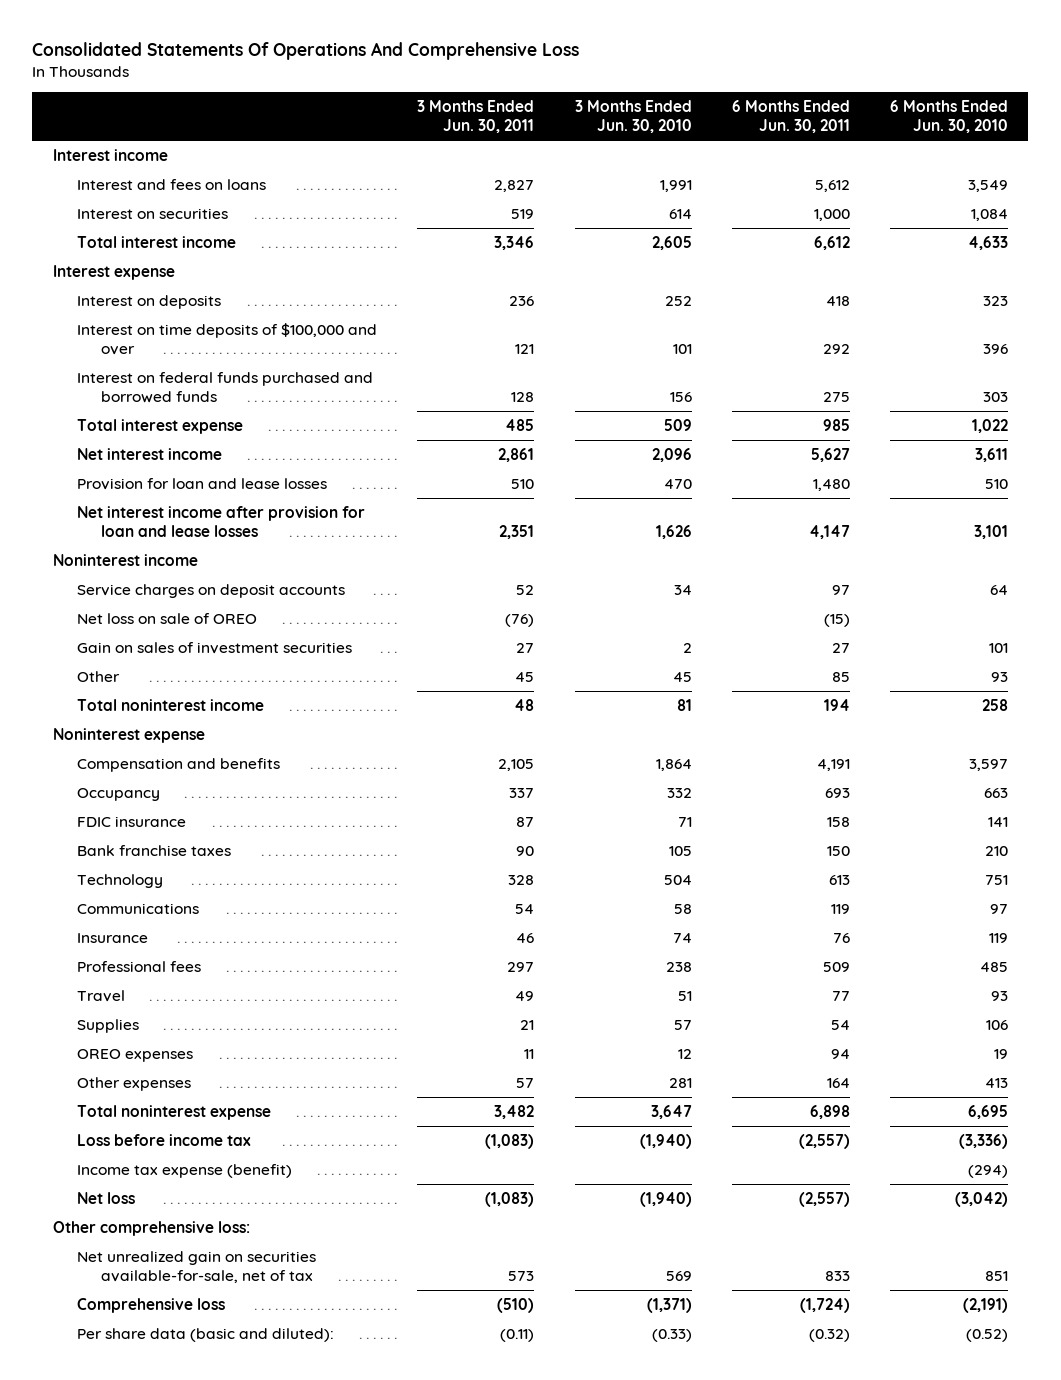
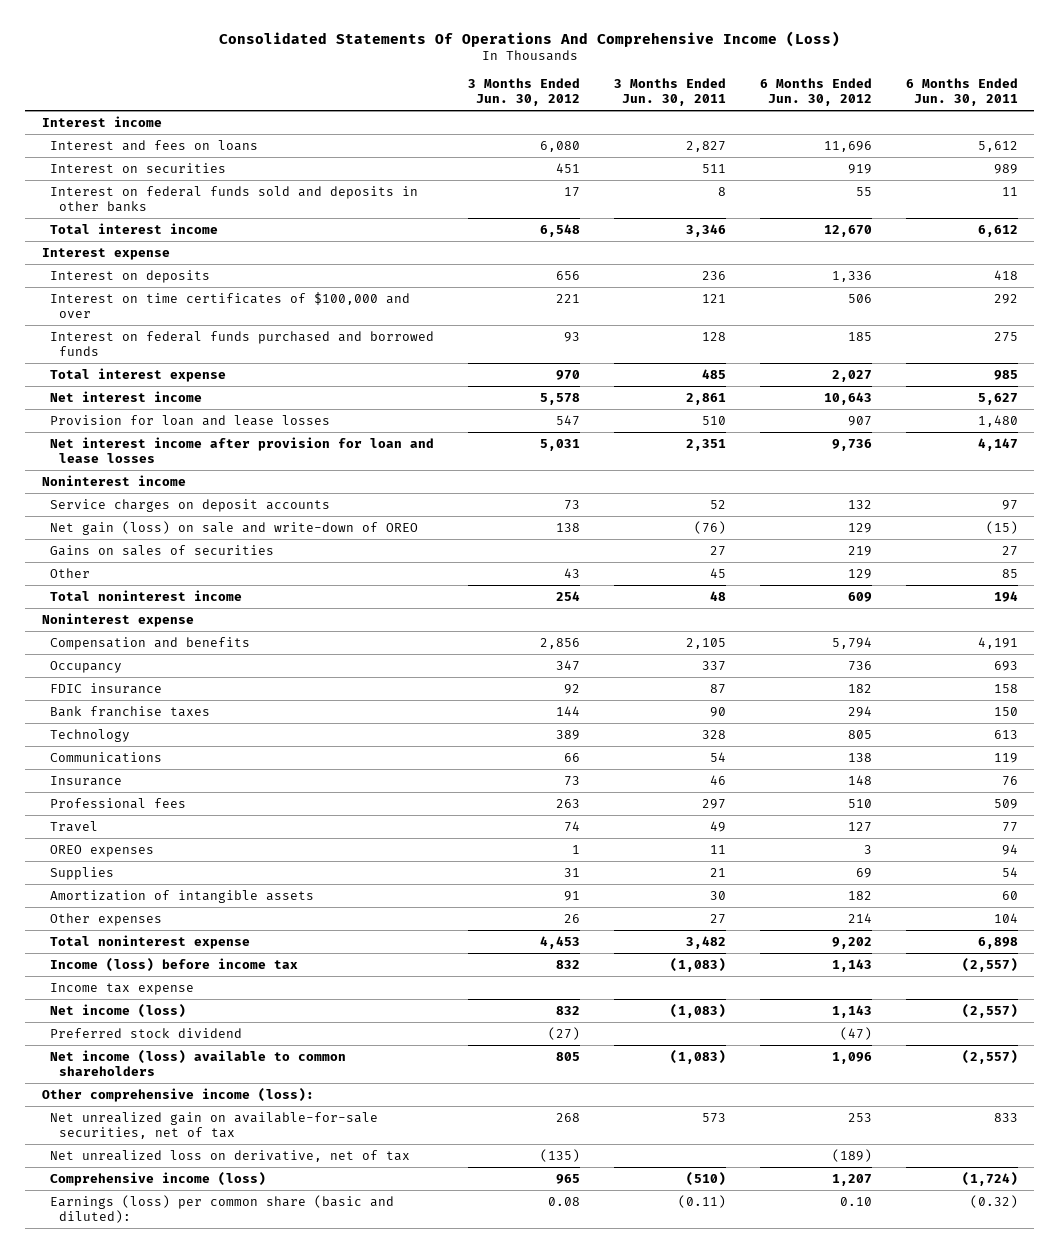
- Consolidated Statements Of Operations And Comprehensive Loss
+ Consolidated Statements Of Operations And Comprehensive Income (Loss)
- | 3 Months Ended Jun. 30, 2011 | 3 Months Ended Jun. 30, 2010 | 6 Months Ended Jun. 30, 2011 | 6 Months Ended Jun. 30, 2010
+ | 3 Months Ended Jun. 30, 2012 | 3 Months Ended Jun. 30, 2011 | 6 Months Ended Jun. 30, 2012 | 6 Months Ended Jun. 30, 2011
- Interest on securities | 519 | 614 | 1,000 | 1,084
+ Interest on securities | 451 | 511 | 919 | 989
+ Interest on federal funds sold and deposits in other banks | 17 | 8 | 55 | 11
- Interest on time deposits of $100,000 and over | 121 | 101 | 292 | 396
+ Interest on time certificates of $100,000 and over | 221 | 121 | 506 | 292
- Net loss on sale of OREO | (76) | | (15) |
- Gain on sales of investment securities | 27 | 2 | 27 | 101
+ Net gain (loss) on sale and write-down of OREO | 138 | (76) | 129 | (15)
+ Gains on sales of securities | | 27 | 219 | 27
- Other expenses | 57 | 281 | 164 | 413
moved down: Supplies | 31 | 21 | 69 | 54
+ Amortization of intangible assets | 91 | 30 | 182 | 60
+ Other expenses | 26 | 27 | 214 | 104
- Loss before income tax | (1,083) | (1,940) | (2,557) | (3,336)
- Income tax expense (benefit) | | | | (294)
- Net loss | (1,083) | (1,940) | (2,557) | (3,042)
- Other comprehensive loss:
- Net unrealized gain on securities available-for-sale, net of tax | 573 | 569 | 833 | 851
- Comprehensive loss | (510) | (1,371) | (1,724) | (2,191)
- Per share data (basic and diluted): | (0.11) | (0.33) | (0.32) | (0.52)
+ Income (loss) before income tax | 832 | (1,083) | 1,143 | (2,557)
+ Income tax expense
+ Net income (loss) | 832 | (1,083) | 1,143 | (2,557)
+ Preferred stock dividend | (27) | | (47) |
+ Net income (loss) available to common shareholders | 805 | (1,083) | 1,096 | (2,557)
+ Other comprehensive income (loss):
+ Net unrealized gain on available-for-sale securities, net of tax | 268 | 573 | 253 | 833
+ Net unrealized loss on derivative, net of tax | (135) | | (189) |
+ Comprehensive income (loss) | 965 | (510) | 1,207 | (1,724)
+ Earnings (loss) per common share (basic and diluted): | 0.08 | (0.11) | 0.10 | (0.32)

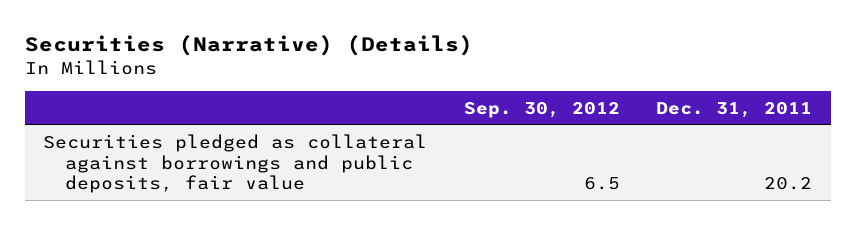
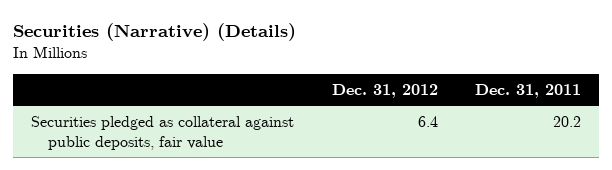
- | Sep. 30, 2012 | Dec. 31, 2011
+ | Dec. 31, 2012 | Dec. 31, 2011
- Securities pledged as collateral against borrowings and public deposits, fair value | 6.5 | 20.2
+ Securities pledged as collateral against public deposits, fair value | 6.4 | 20.2

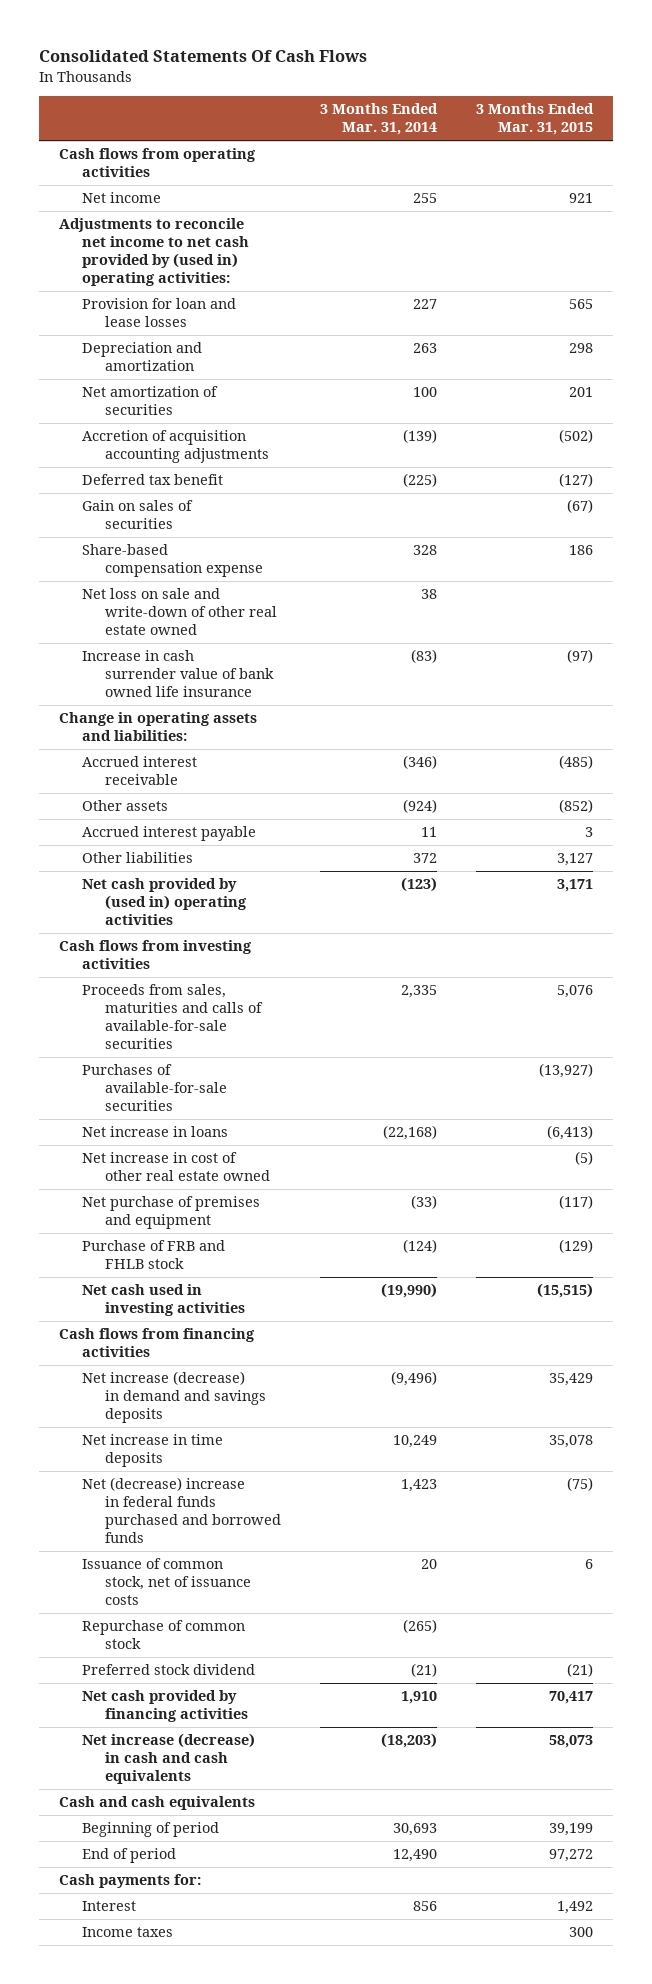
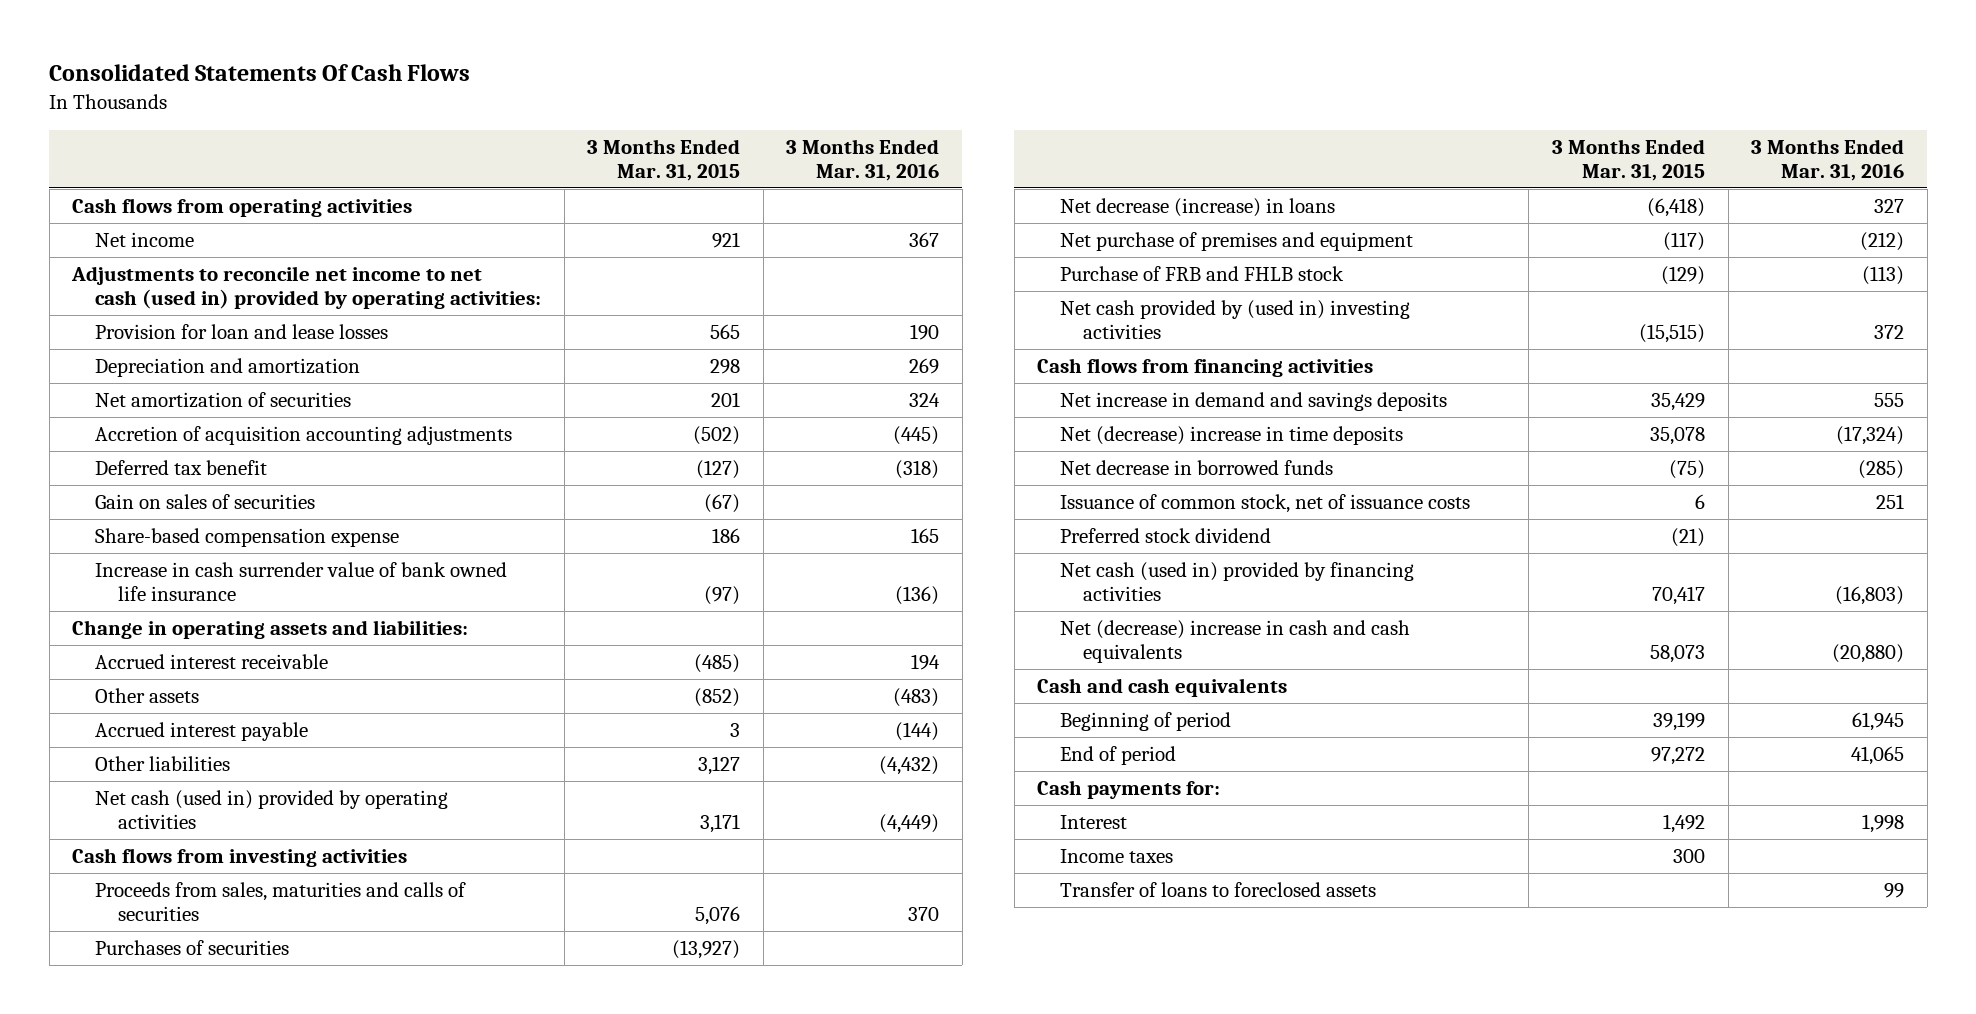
- | 3 Months Ended Mar. 31, 2014 | 3 Months Ended Mar. 31, 2015
+ | 3 Months Ended Mar. 31, 2015 | 3 Months Ended Mar. 31, 2016
- Adjustments to reconcile net income to net cash provided by (used in) operating activities:
+ Adjustments to reconcile net income to net cash (used in) provided by operating activities:
- Net loss on sale and write-down of other real estate owned | 38 |
- Net cash provided by (used in) operating activities | (123) | 3,171
+ Net cash (used in) provided by operating activities | 3,171 | (4,449)
- Proceeds from sales, maturities and calls of available-for-sale securities | 2,335 | 5,076
- Purchases of available-for-sale securities | | (13,927)
- Net increase in loans | (22,168) | (6,413)
- Net increase in cost of other real estate owned | | (5)
+ Proceeds from sales, maturities and calls of securities | 5,076 | 370
+ Purchases of securities | (13,927) |
+ Net decrease (increase) in loans | (6,418) | 327
- Net cash used in investing activities | (19,990) | (15,515)
+ Net cash provided by (used in) investing activities | (15,515) | 372
- Net increase (decrease) in demand and savings deposits | (9,496) | 35,429
- Net increase in time deposits | 10,249 | 35,078
- Net (decrease) increase in federal funds purchased and borrowed funds | 1,423 | (75)
+ Net increase in demand and savings deposits | 35,429 | 555
+ Net (decrease) increase in time deposits | 35,078 | (17,324)
+ Net decrease in borrowed funds | (75) | (285)
- Repurchase of common stock | (265) |
- Net cash provided by financing activities | 1,910 | 70,417
- Net increase (decrease) in cash and cash equivalents | (18,203) | 58,073
+ Net cash (used in) provided by financing activities | 70,417 | (16,803)
+ Net (decrease) increase in cash and cash equivalents | 58,073 | (20,880)
+ Transfer of loans to foreclosed assets | | 99

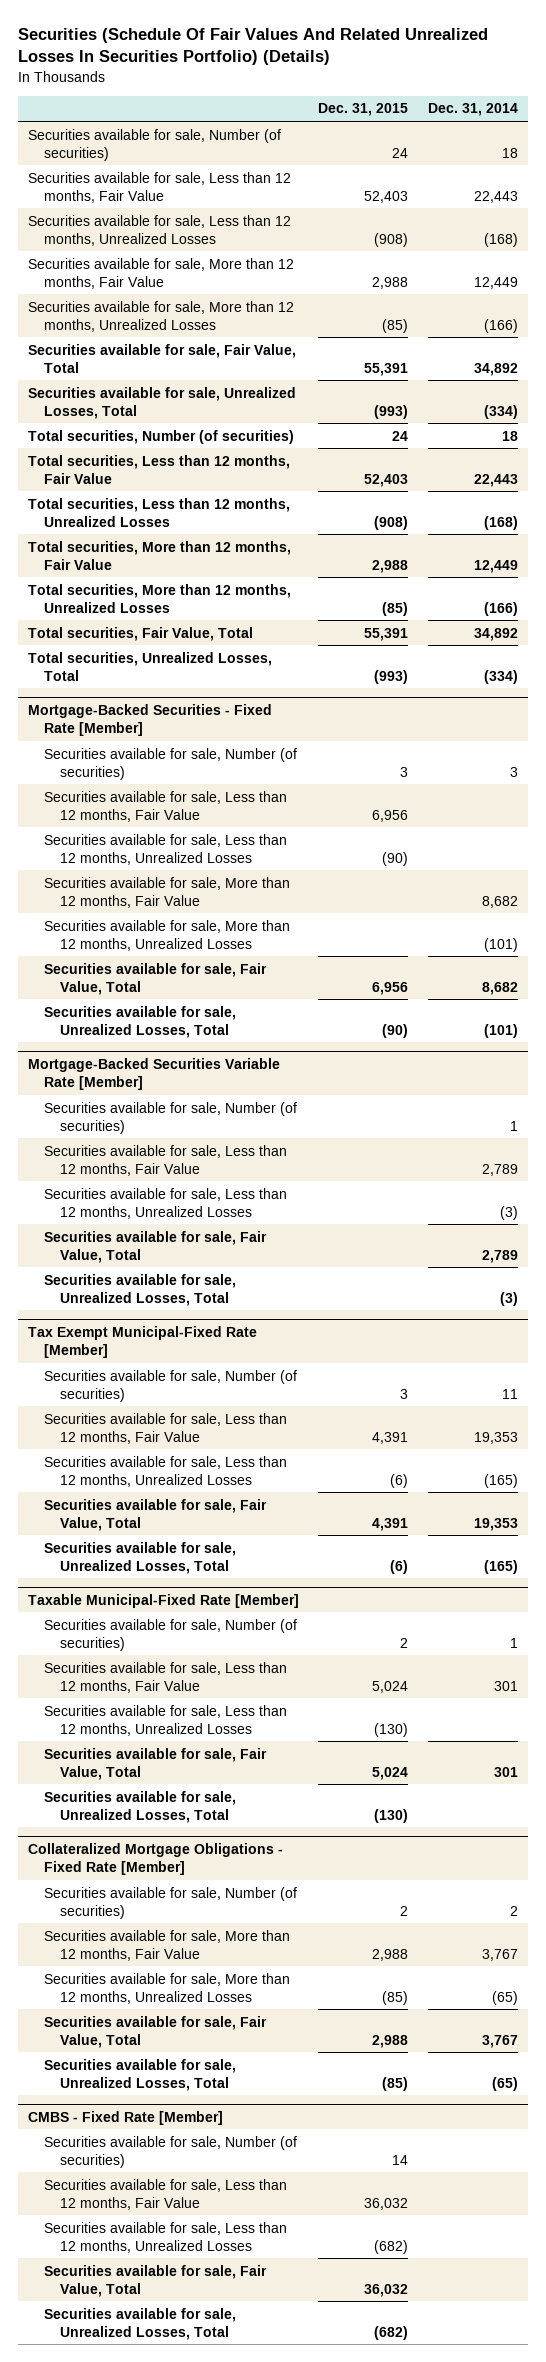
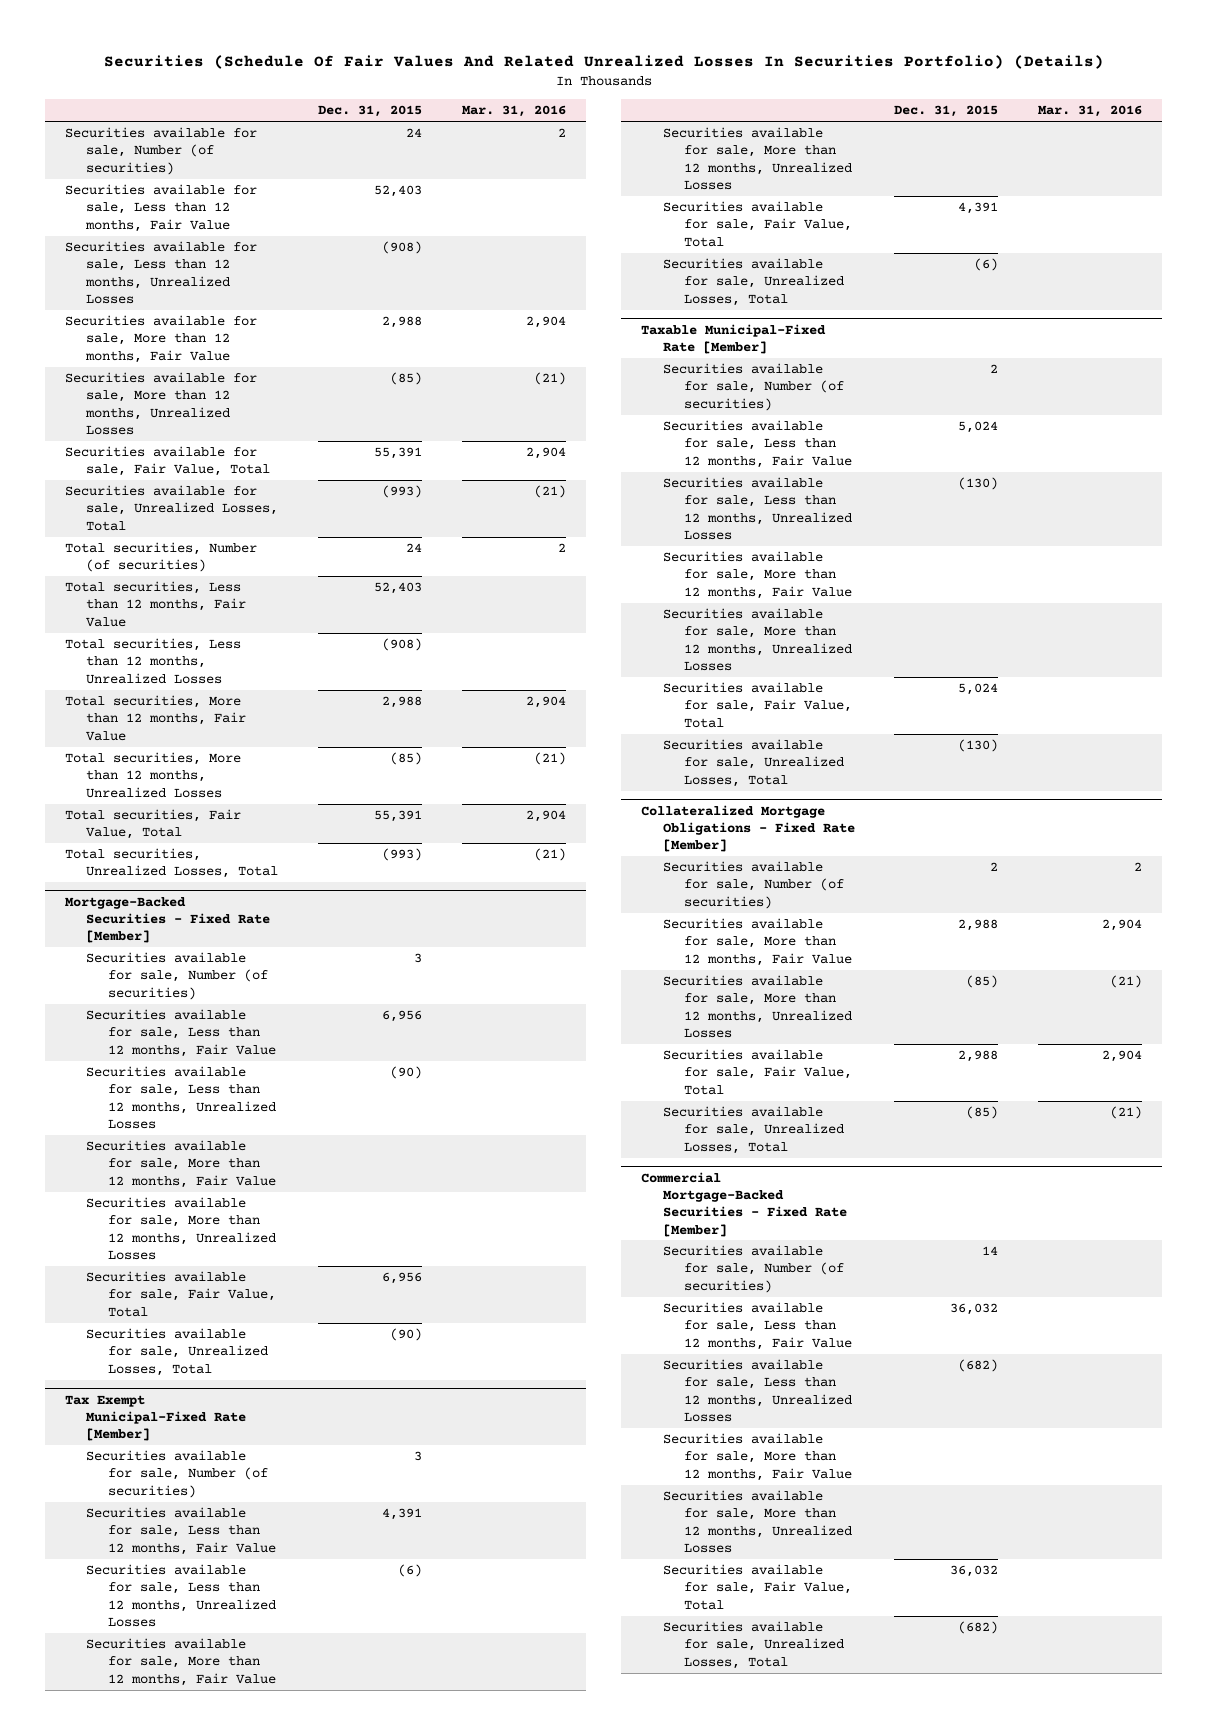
- | Dec. 31, 2015 | Dec. 31, 2014
+ | Dec. 31, 2015 | Mar. 31, 2016
- Mortgage-Backed Securities Variable Rate [Member]
- Securities available for sale, Number (of securities) | | 1
- Securities available for sale, Less than 12 months, Fair Value | | 2,789
- Securities available for sale, Less than 12 months, Unrealized Losses | | (3)
- Securities available for sale, Fair Value, Total | | 2,789
- Securities available for sale, Unrealized Losses, Total | | (3)
@ Tax Exempt Municipal-Fixed Rate [Member]
+ Securities available for sale, More than 12 months, Fair Value
+ Securities available for sale, More than 12 months, Unrealized Losses
@ Taxable Municipal-Fixed Rate [Member]
+ Securities available for sale, More than 12 months, Fair Value
+ Securities available for sale, More than 12 months, Unrealized Losses
- CMBS - Fixed Rate [Member]
+ Commercial Mortgage-Backed Securities - Fixed Rate [Member]
+ Securities available for sale, More than 12 months, Fair Value
+ Securities available for sale, More than 12 months, Unrealized Losses

